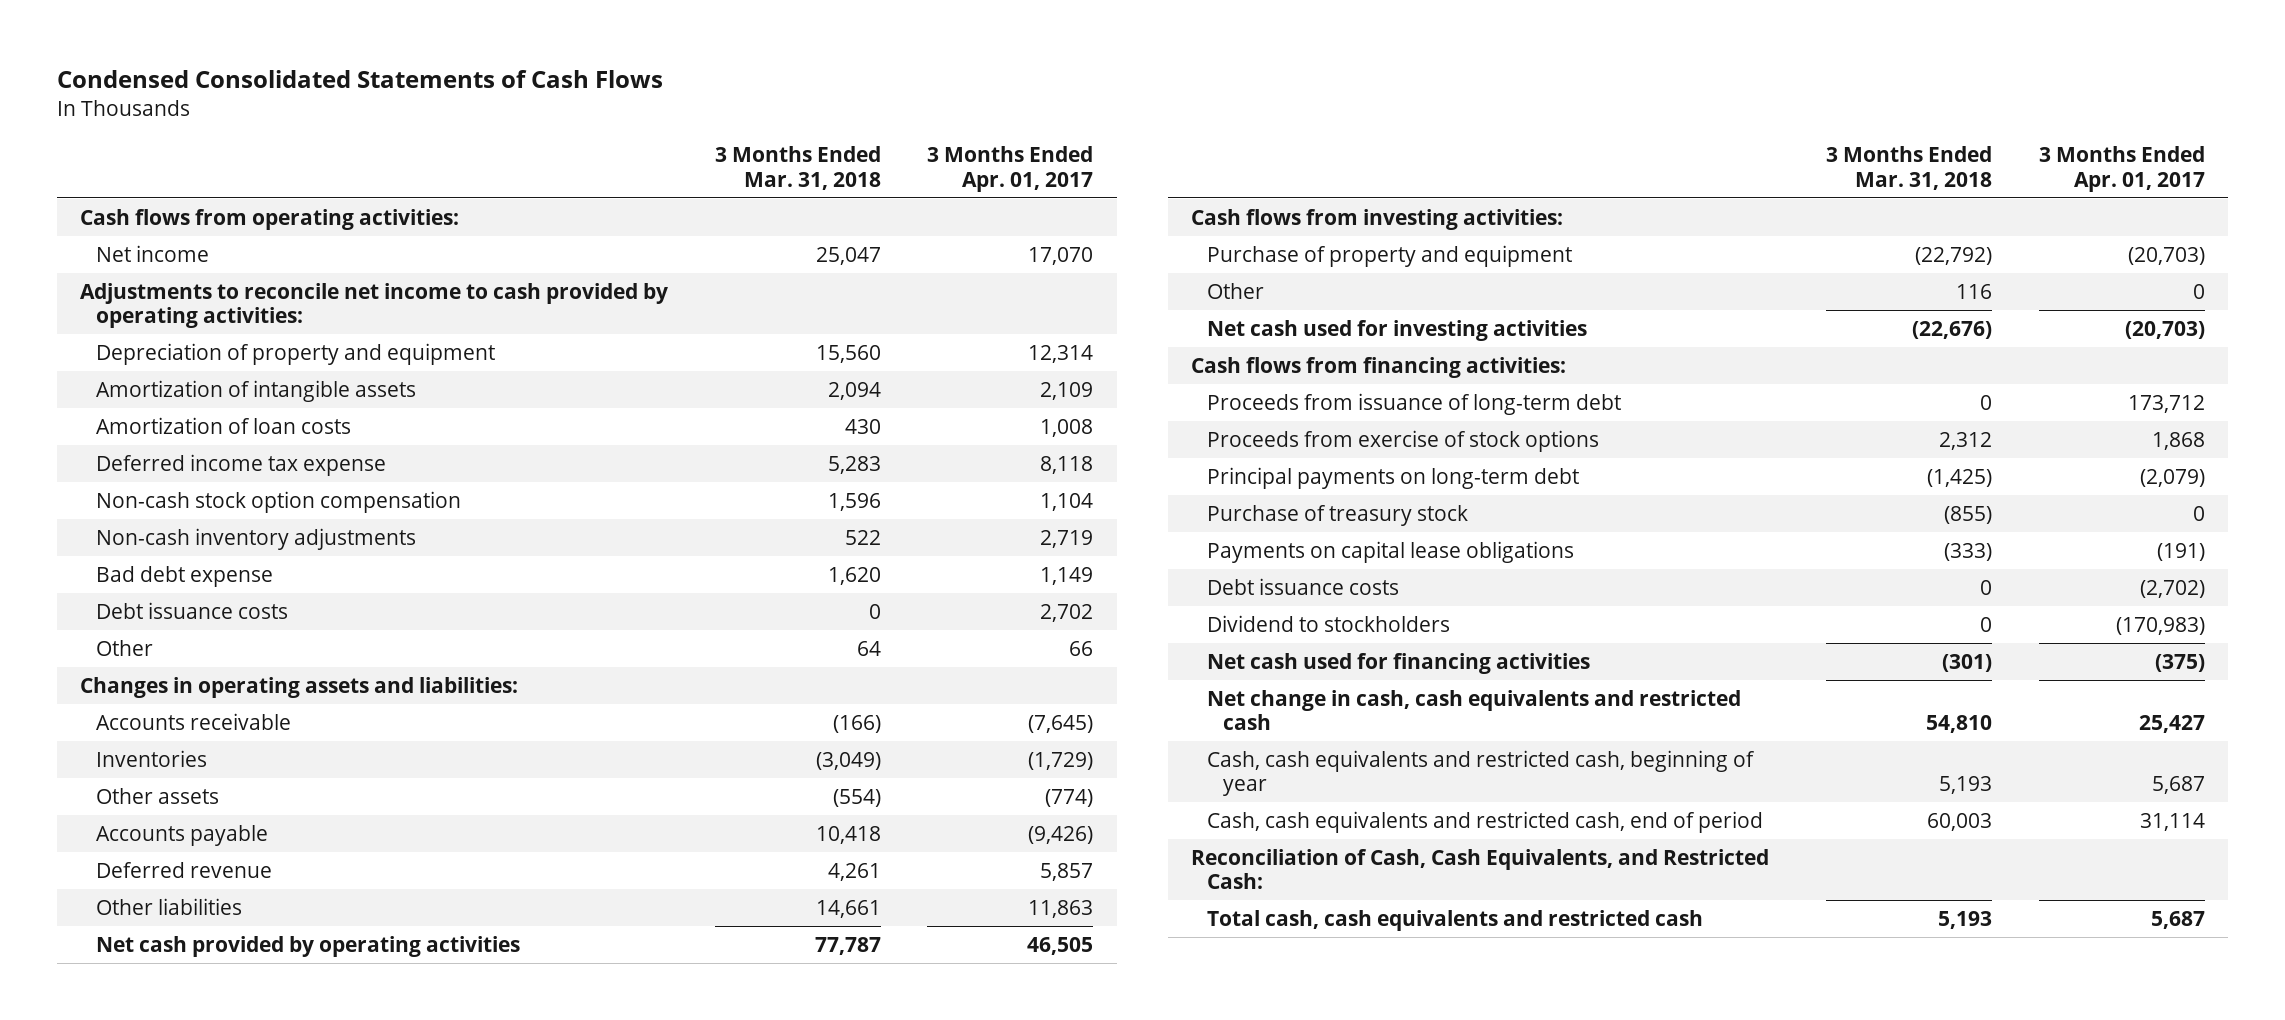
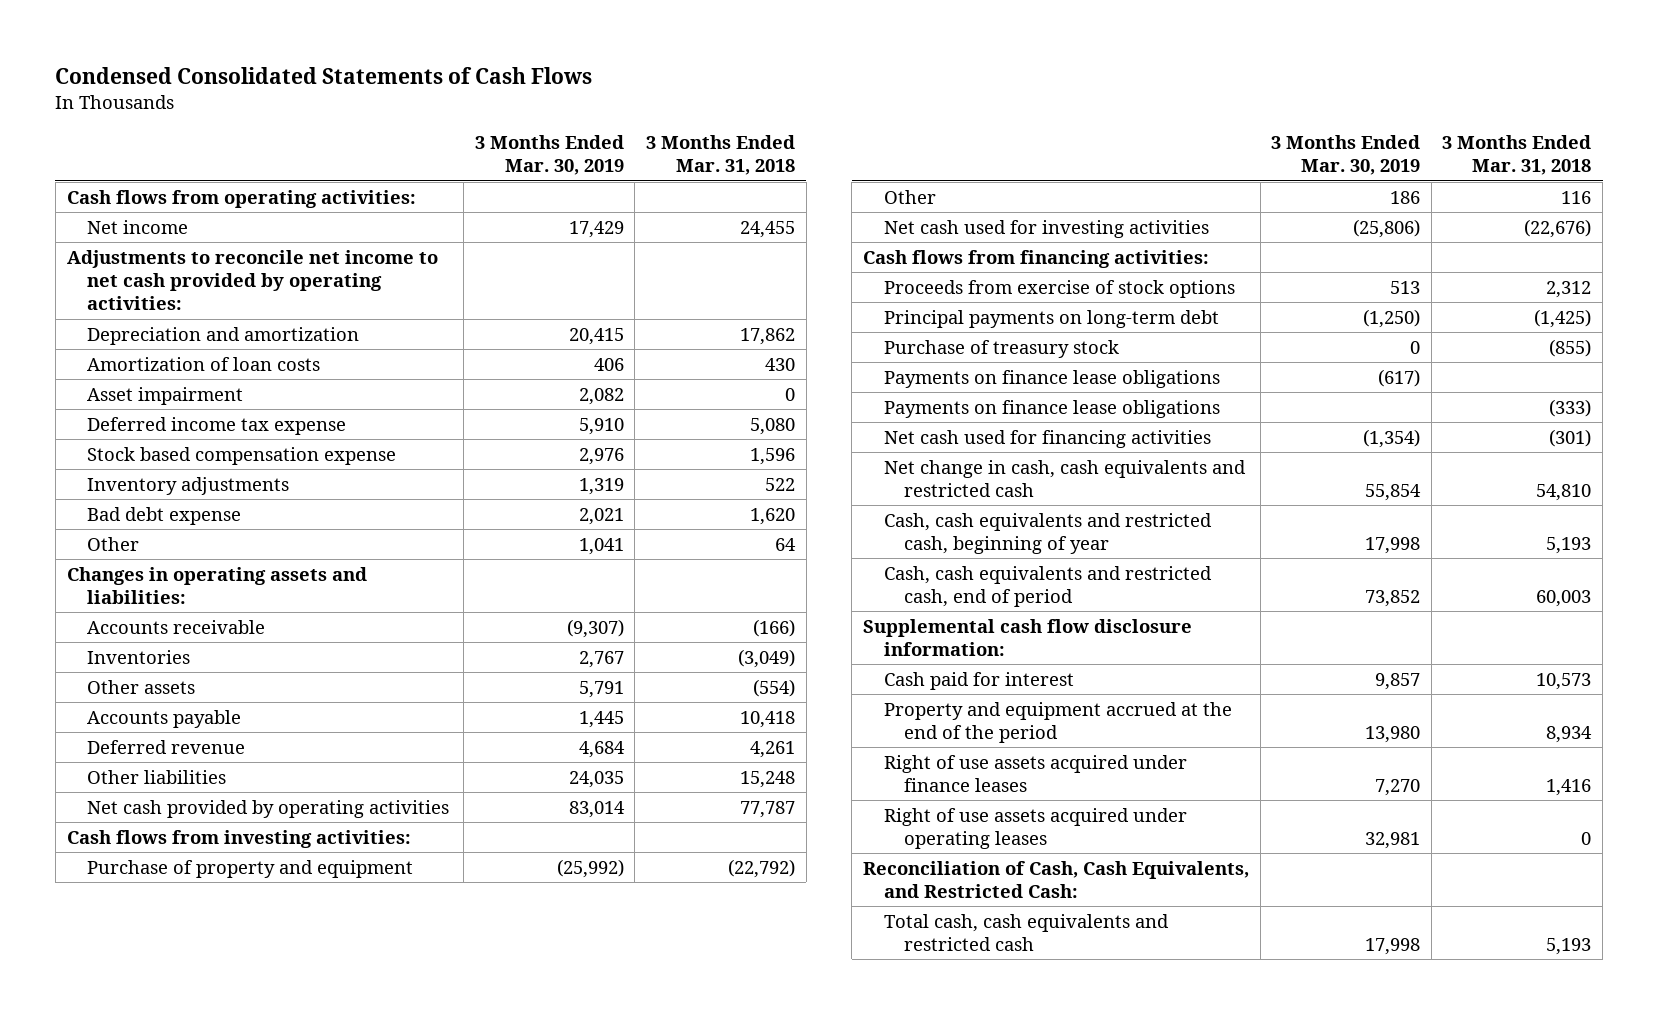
- | 3 Months Ended Mar. 31, 2018 | 3 Months Ended Apr. 01, 2017
+ | 3 Months Ended Mar. 30, 2019 | 3 Months Ended Mar. 31, 2018
- Net income | 25,047 | 17,070
- Adjustments to reconcile net income to cash provided by operating activities:
- Depreciation of property and equipment | 15,560 | 12,314
- Amortization of intangible assets | 2,094 | 2,109
+ Net income | 17,429 | 24,455
+ Adjustments to reconcile net income to net cash provided by operating activities:
+ Depreciation and amortization | 20,415 | 17,862
- Deferred income tax expense | 5,283 | 8,118
- Non-cash stock option compensation | 1,596 | 1,104
- Non-cash inventory adjustments | 522 | 2,719
+ Asset impairment | 2,082 | 0
+ Deferred income tax expense | 5,910 | 5,080
+ Stock based compensation expense | 2,976 | 1,596
+ Inventory adjustments | 1,319 | 522
- Debt issuance costs | 0 | 2,702
- Other liabilities | 14,661 | 11,863
+ Other liabilities | 24,035 | 15,248
- Proceeds from issuance of long-term debt | 0 | 173,712
- Payments on capital lease obligations | (333) | (191)
- Debt issuance costs | 0 | (2,702)
- Dividend to stockholders | 0 | (170,983)
+ Payments on finance lease obligations | (617) |
+ Payments on finance lease obligations | | (333)
+ Supplemental cash flow disclosure information:
+ Cash paid for interest | 9,857 | 10,573
+ Property and equipment accrued at the end of the period | 13,980 | 8,934
+ Right of use assets acquired under finance leases | 7,270 | 1,416
+ Right of use assets acquired under operating leases | 32,981 | 0

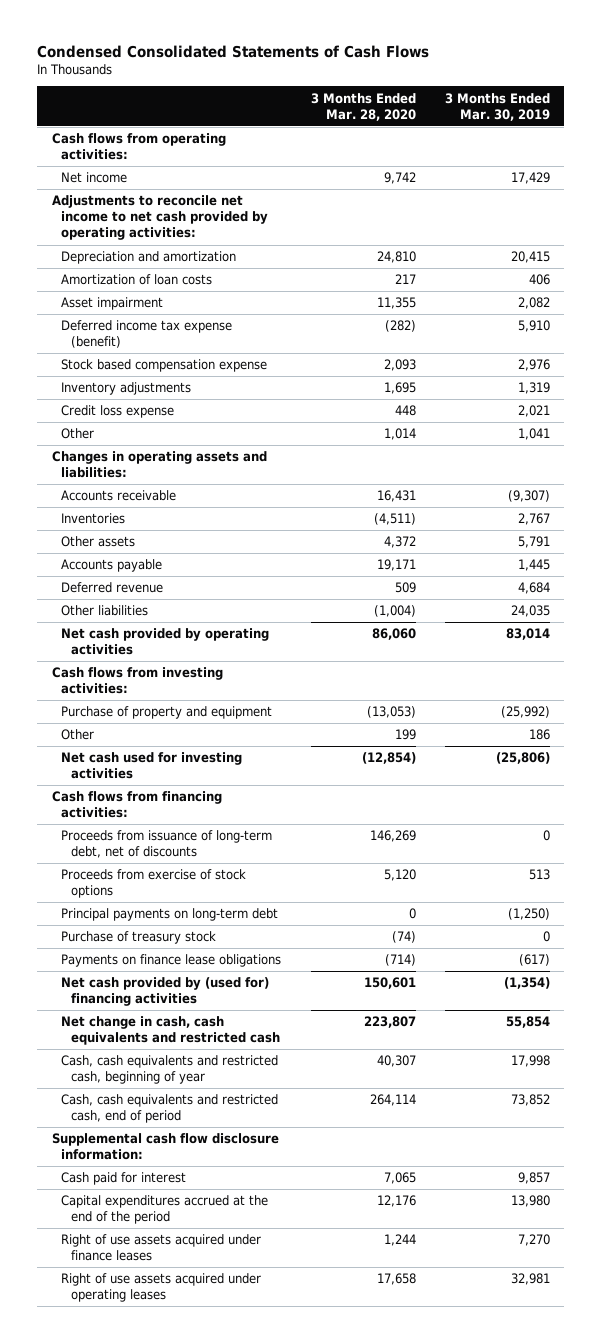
- | 3 Months Ended Mar. 30, 2019 | 3 Months Ended Mar. 31, 2018
+ | 3 Months Ended Mar. 28, 2020 | 3 Months Ended Mar. 30, 2019
- Deferred income tax expense | 5,910 | 5,080
+ Deferred income tax expense (benefit) | (282) | 5,910
- Bad debt expense | 2,021 | 1,620
+ Credit loss expense | 448 | 2,021
+ Proceeds from issuance of long-term debt, net of discounts | 146,269 | 0
- Payments on finance lease obligations | | (333)
- Net cash used for financing activities | (1,354) | (301)
+ Net cash provided by (used for) financing activities | 150,601 | (1,354)
- Property and equipment accrued at the end of the period | 13,980 | 8,934
+ Capital expenditures accrued at the end of the period | 12,176 | 13,980
- Reconciliation of Cash, Cash Equivalents, and Restricted Cash:
- Total cash, cash equivalents and restricted cash | 17,998 | 5,193

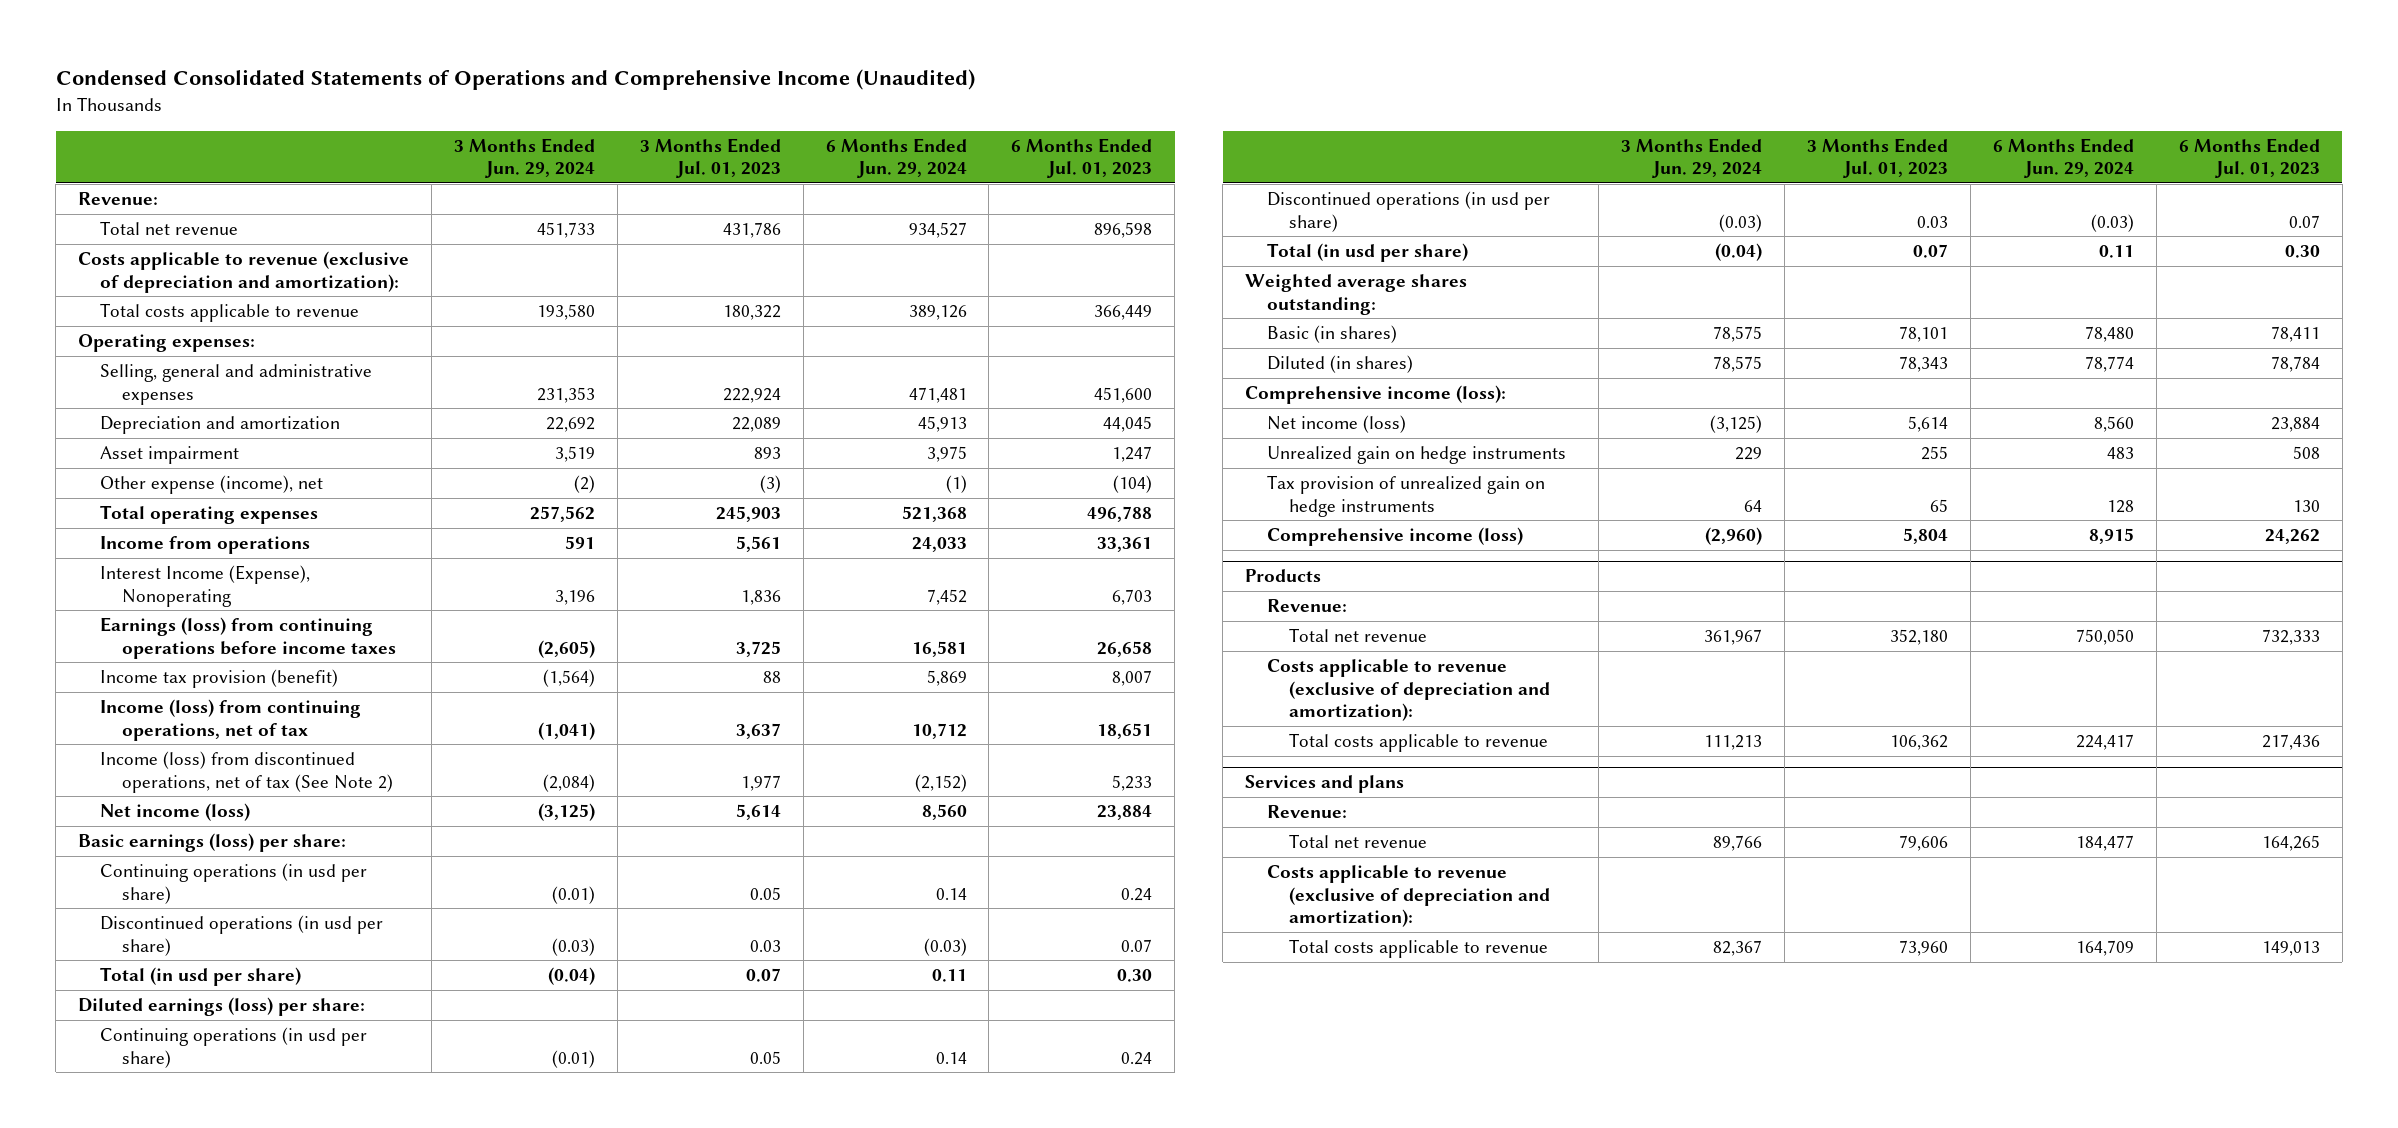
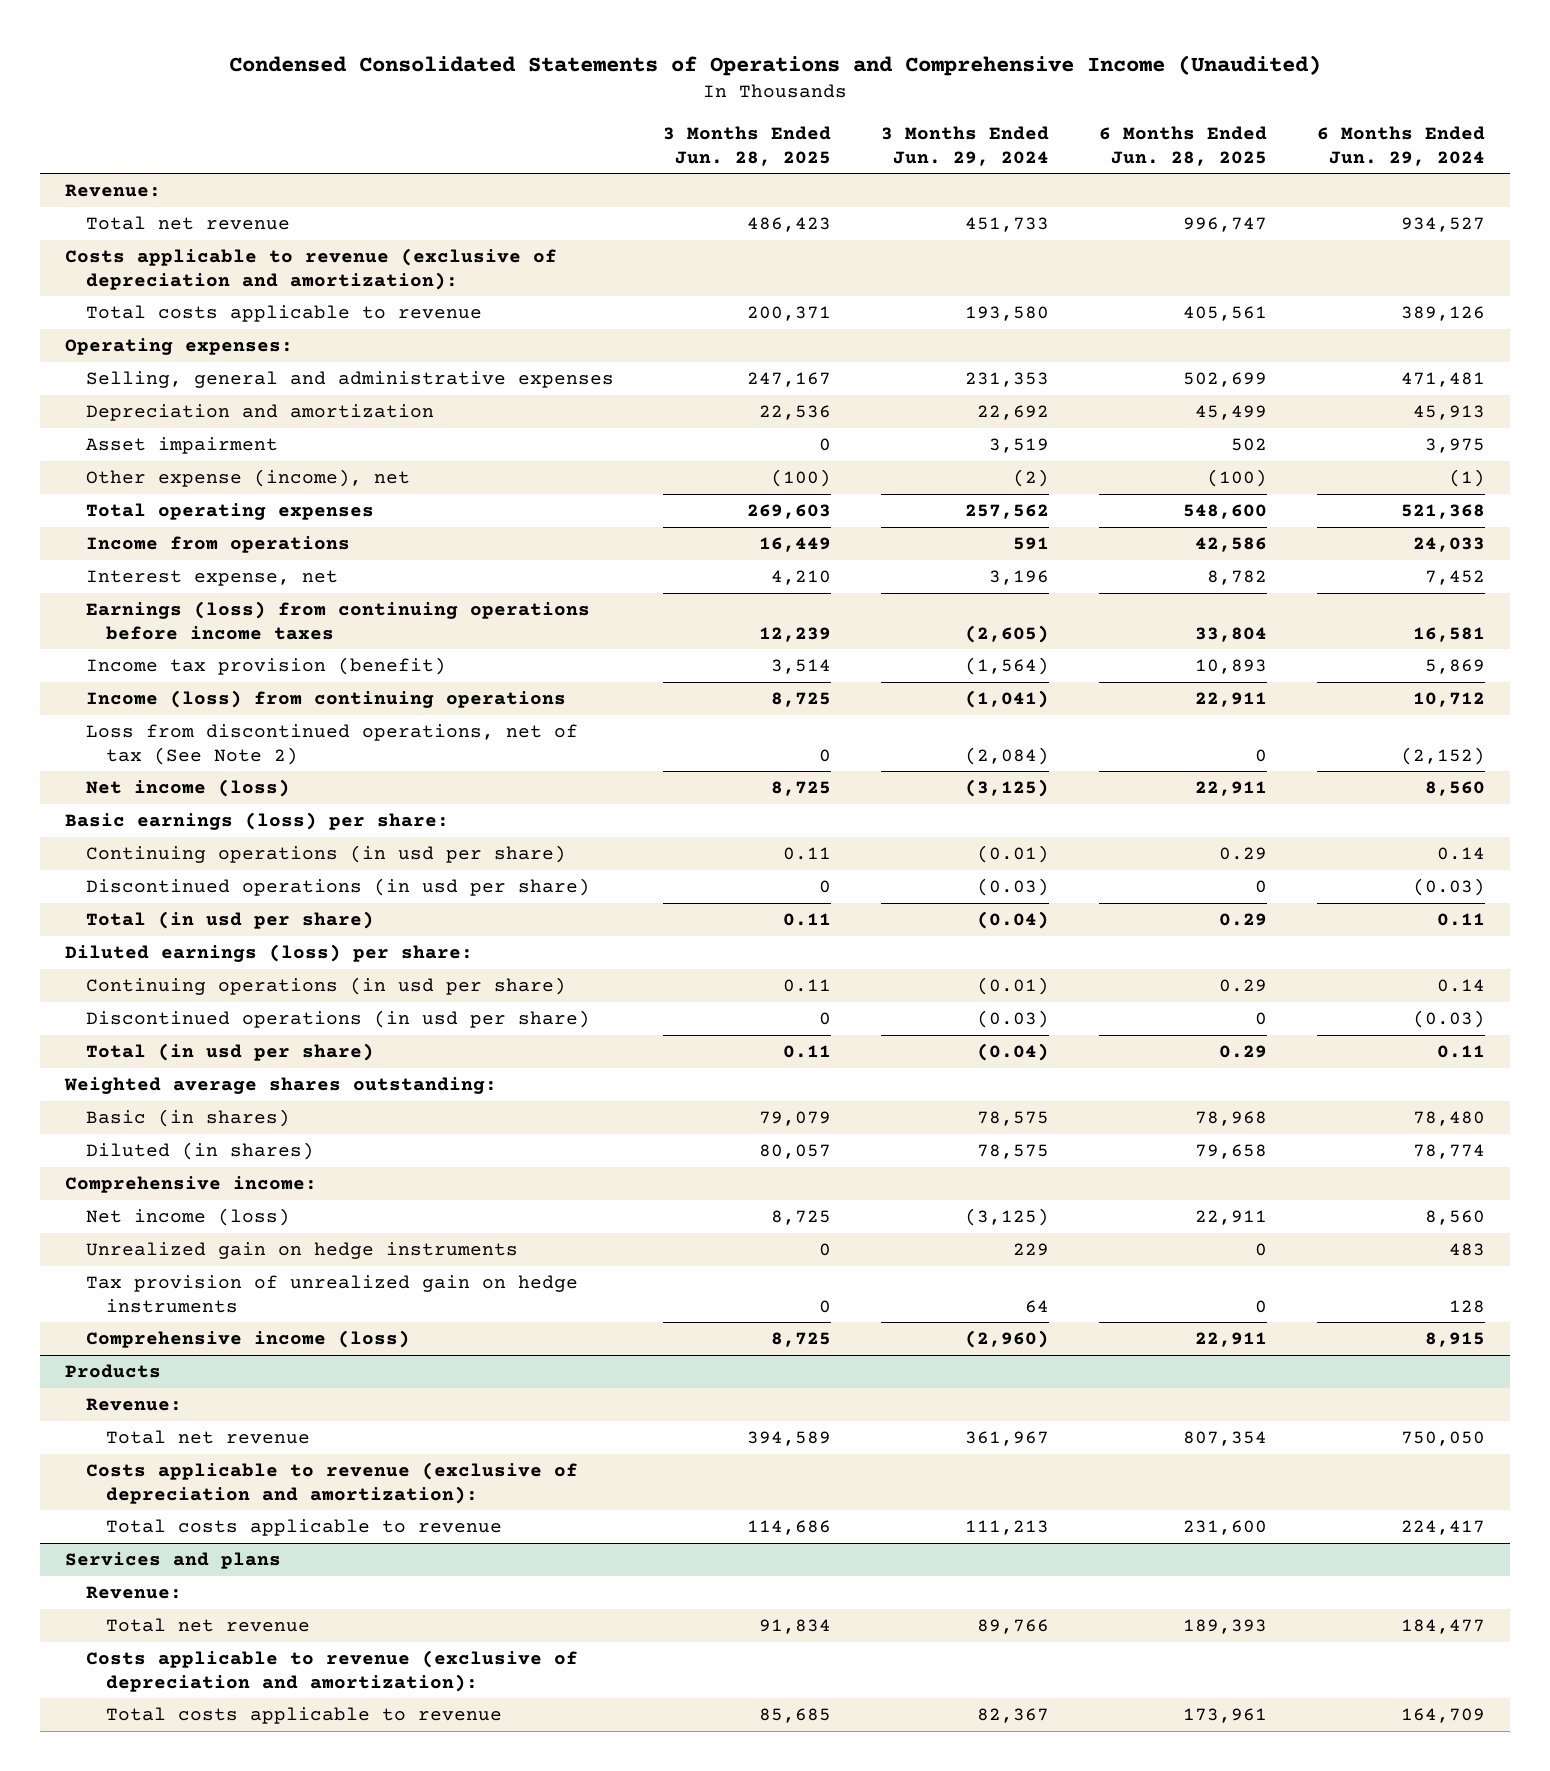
- | 3 Months Ended Jun. 29, 2024 | 3 Months Ended Jul. 01, 2023 | 6 Months Ended Jun. 29, 2024 | 6 Months Ended Jul. 01, 2023
+ | 3 Months Ended Jun. 28, 2025 | 3 Months Ended Jun. 29, 2024 | 6 Months Ended Jun. 28, 2025 | 6 Months Ended Jun. 29, 2024
- Interest Income (Expense), Nonoperating | 3,196 | 1,836 | 7,452 | 6,703
+ Interest expense, net | 4,210 | 3,196 | 8,782 | 7,452
- Income (loss) from continuing operations, net of tax | (1,041) | 3,637 | 10,712 | 18,651
- Income (loss) from discontinued operations, net of tax (See Note 2) | (2,084) | 1,977 | (2,152) | 5,233
+ Income (loss) from continuing operations | 8,725 | (1,041) | 22,911 | 10,712
+ Loss from discontinued operations, net of tax (See Note 2) | 0 | (2,084) | 0 | (2,152)
- Comprehensive income (loss):
+ Comprehensive income:

